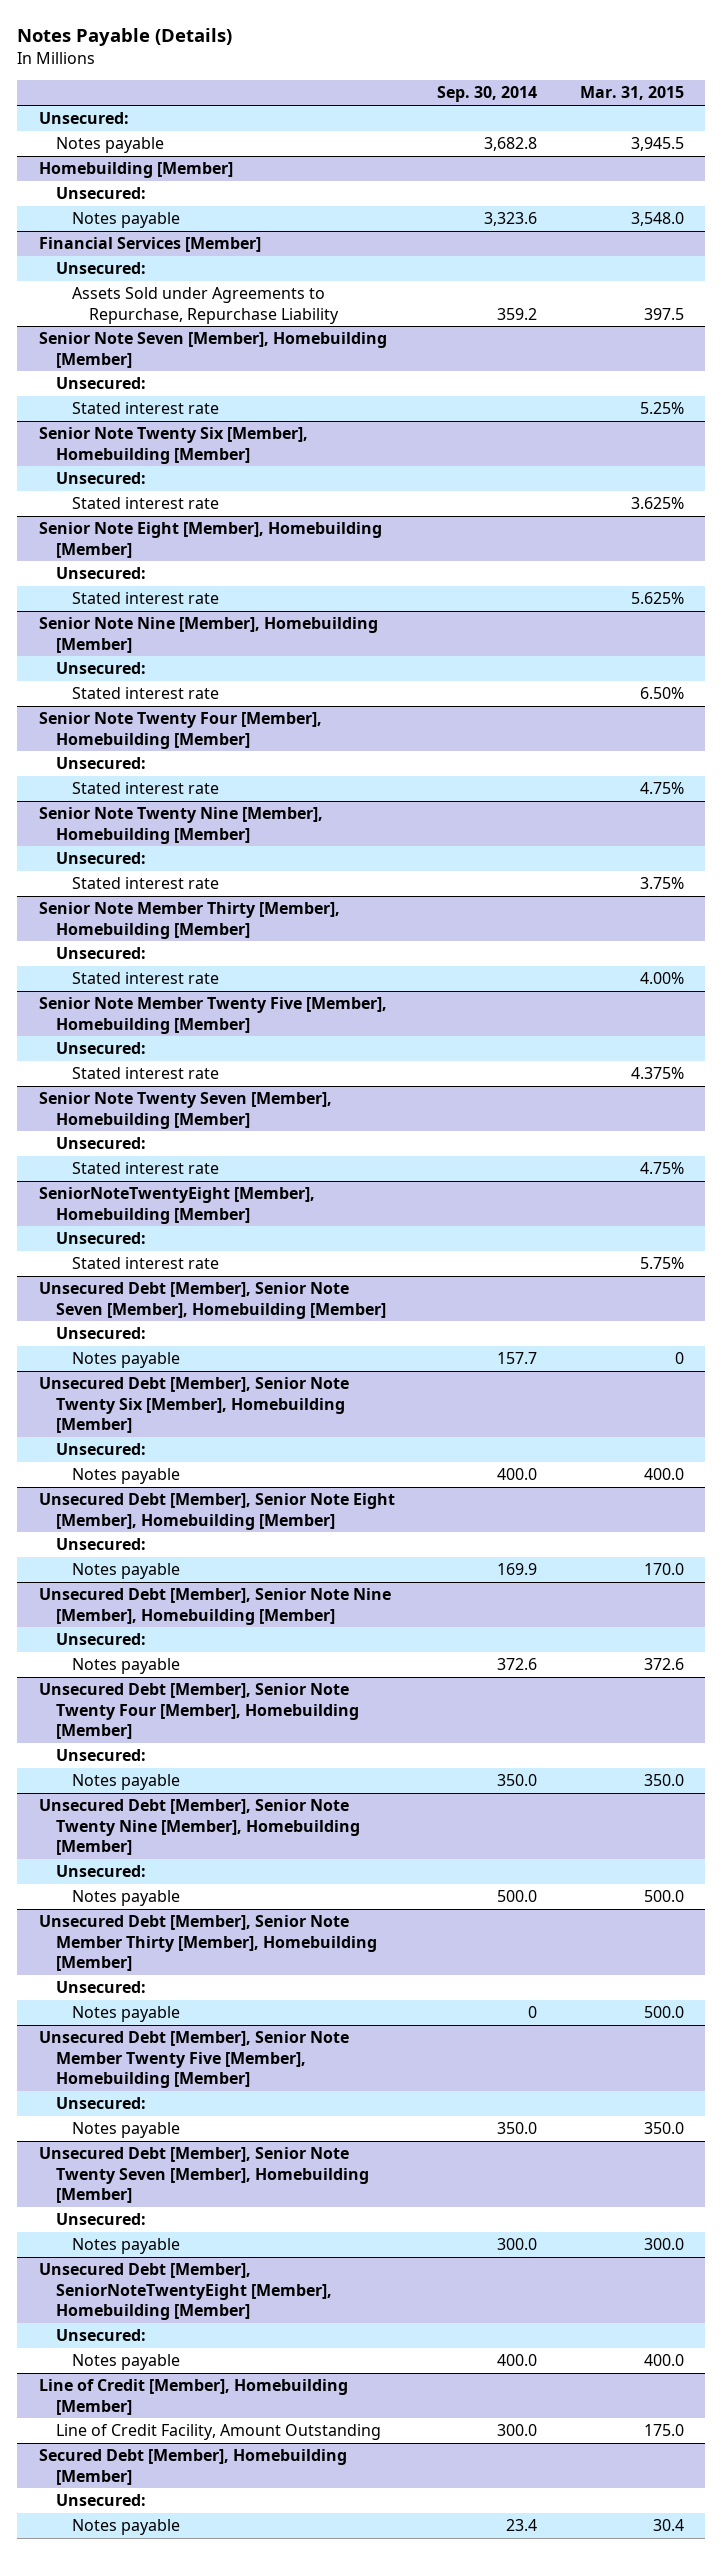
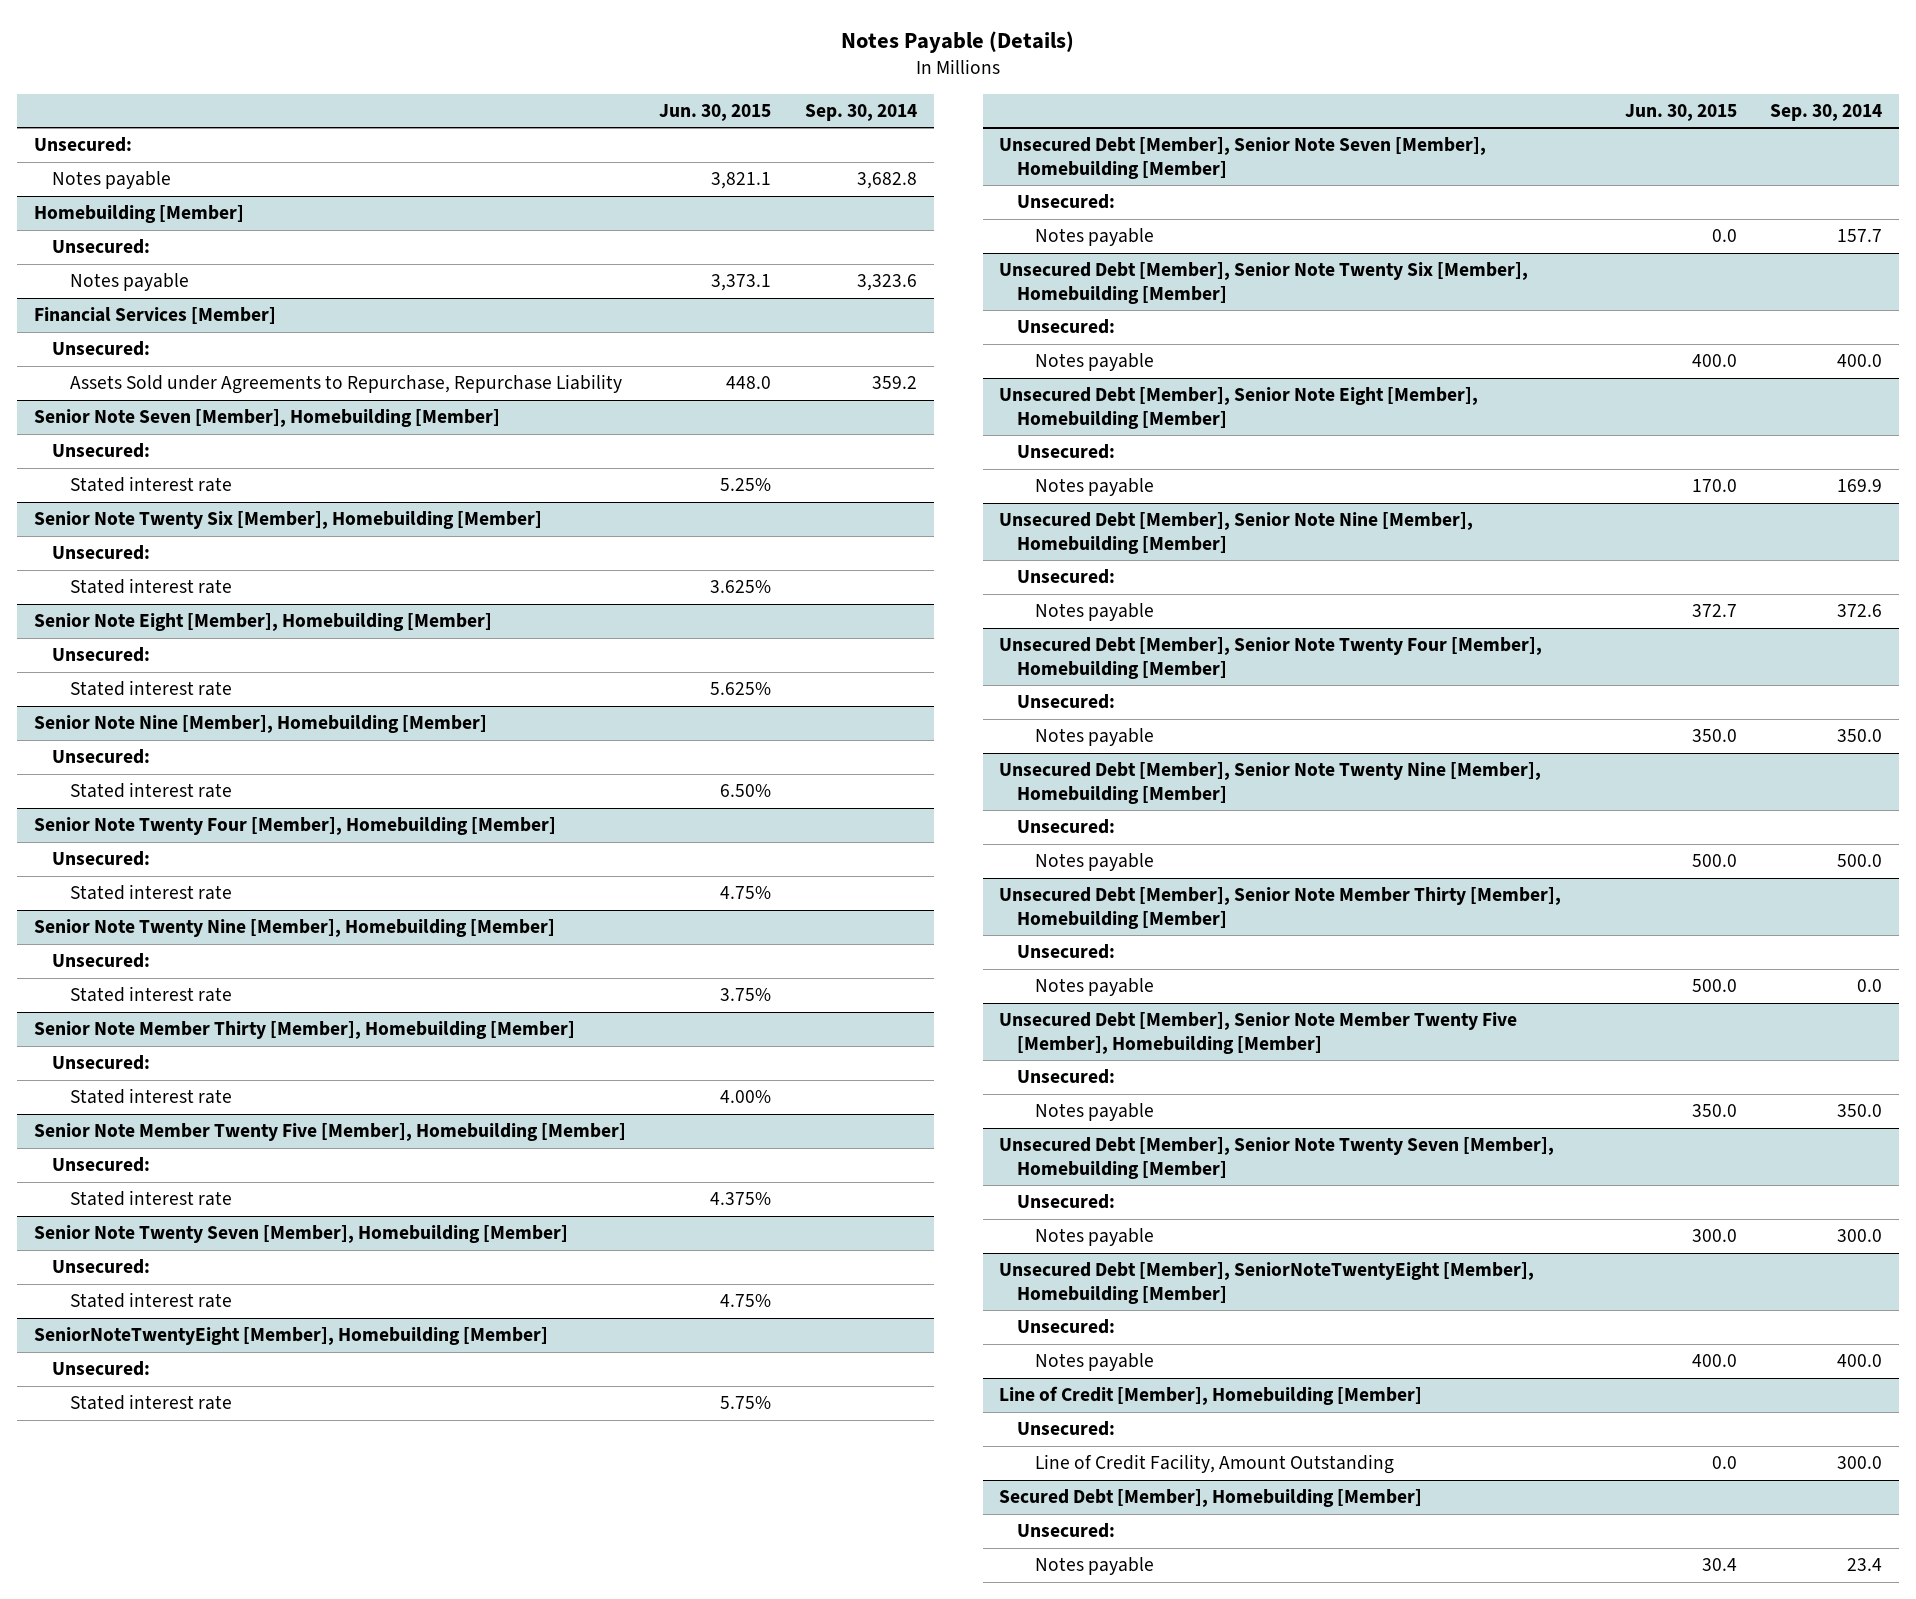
- | Sep. 30, 2014 | Mar. 31, 2015
+ | Jun. 30, 2015 | Sep. 30, 2014
@ Unsecured Debt [Member], Senior Note Member Thirty [Member], Homebuilding [Member]
- Notes payable | 0 | 500.0
+ Notes payable | 500.0 | 0.0
@ Line of Credit [Member], Homebuilding [Member]
+ Unsecured:

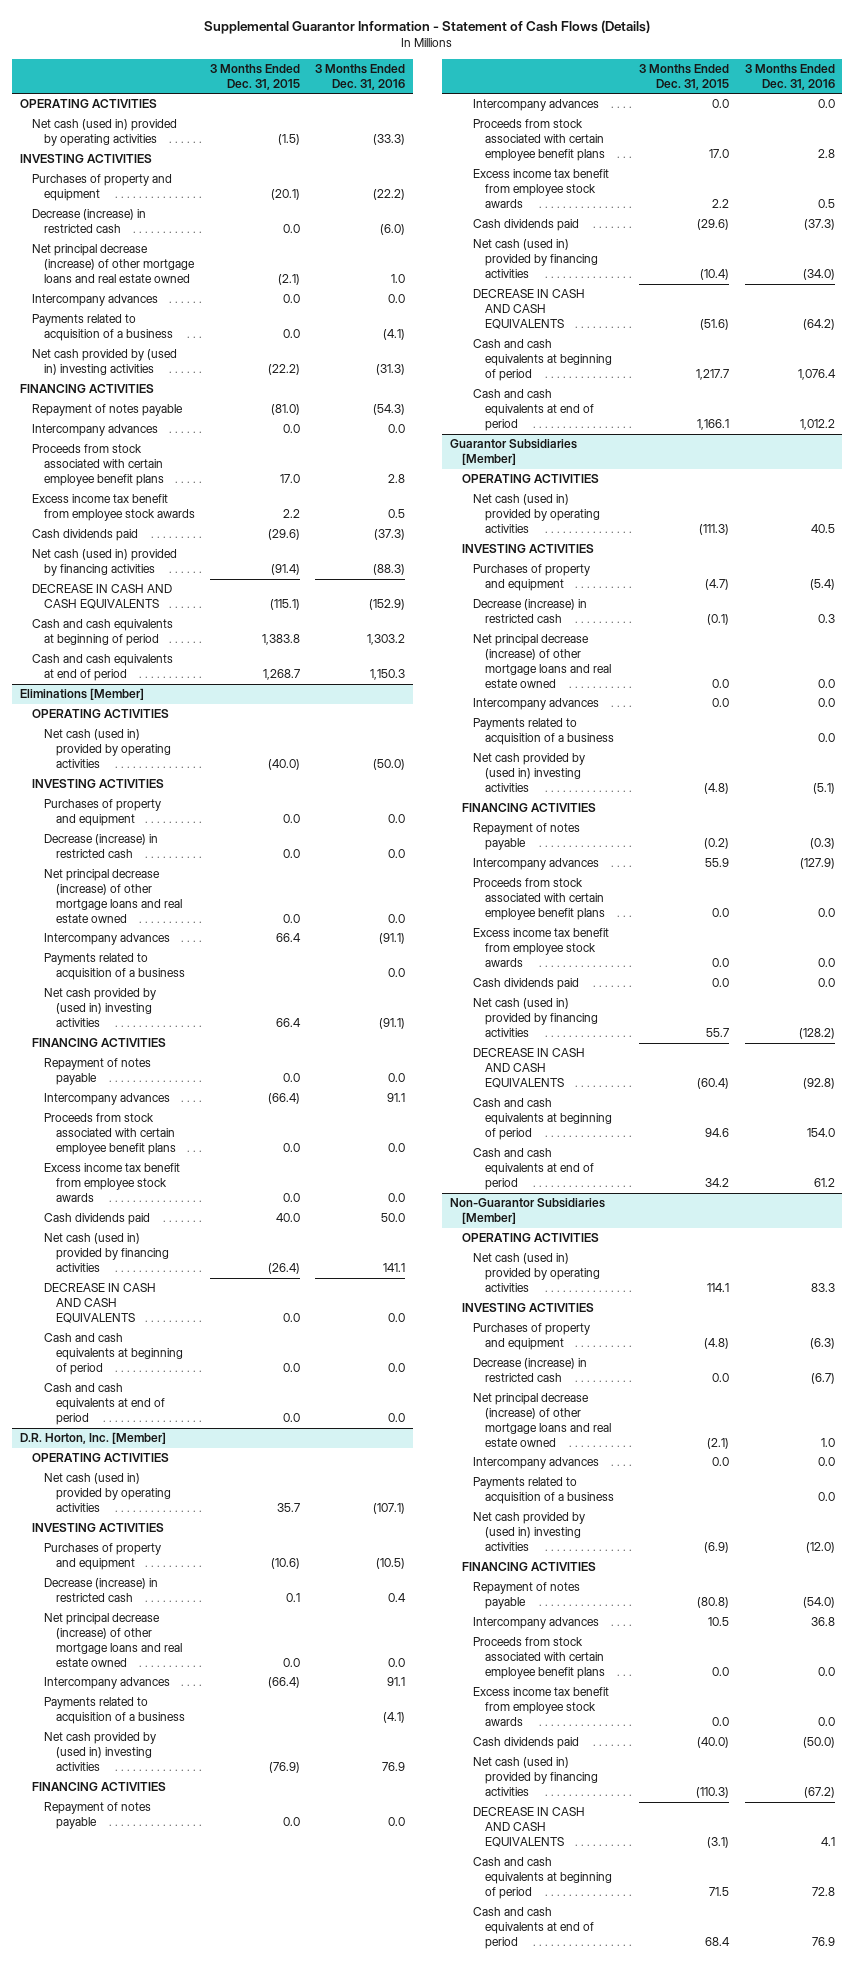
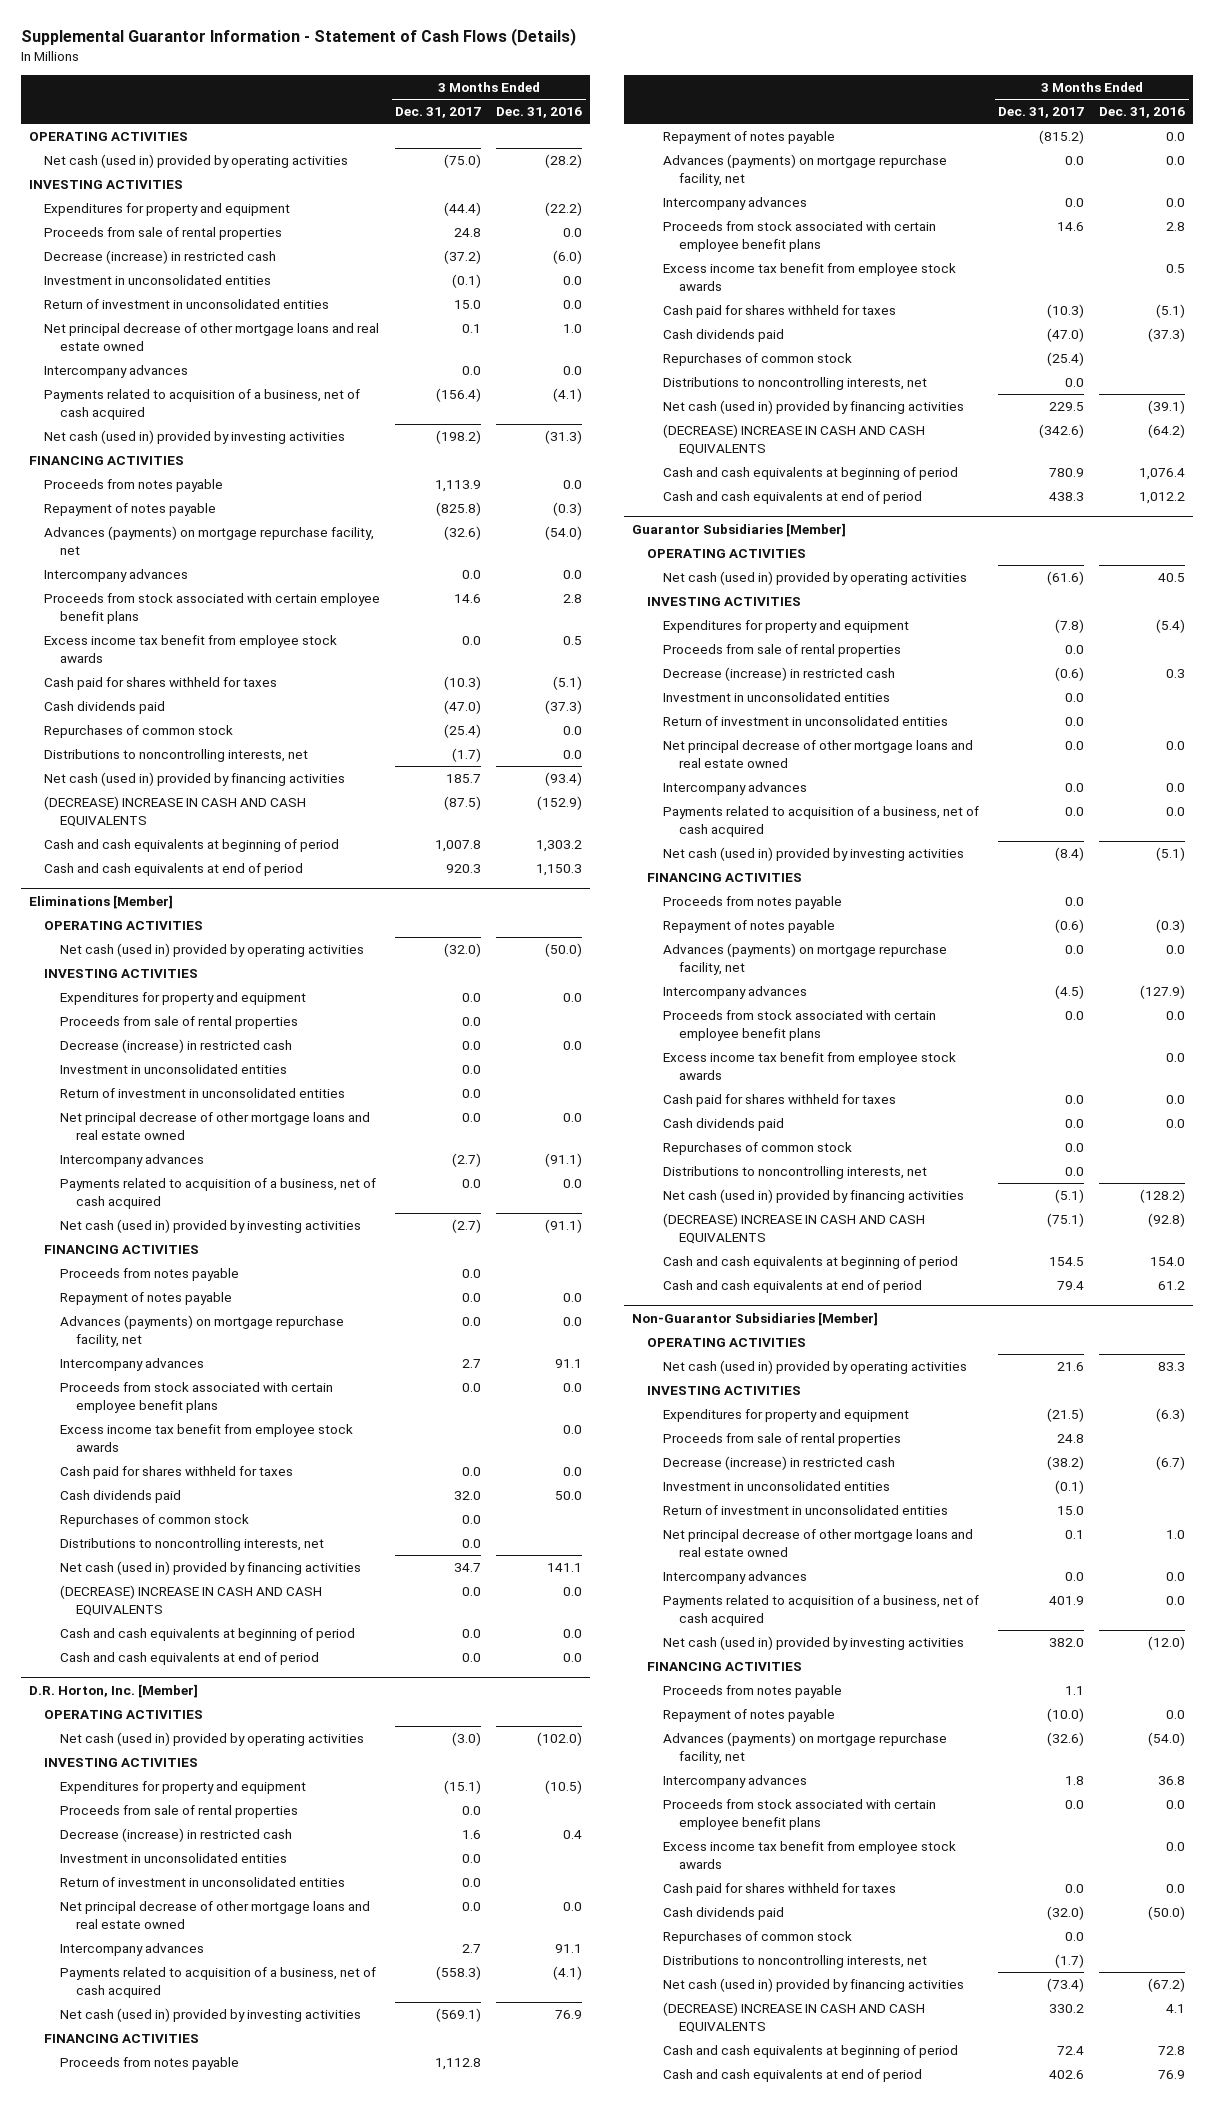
- | 3 Months Ended Dec. 31, 2015 | 3 Months Ended Dec. 31, 2016
+ | 3 Months Ended Dec. 31, 2017 | 3 Months Ended Dec. 31, 2016
- Net cash (used in) provided by operating activities | (1.5) | (33.3)
+ Net cash (used in) provided by operating activities | (75.0) | (28.2)
- Purchases of property and equipment | (20.1) | (22.2)
+ Expenditures for property and equipment | (44.4) | (22.2)
+ Proceeds from sale of rental properties | 24.8 | 0.0
- Net principal decrease (increase) of other mortgage loans and real estate owned | (2.1) | 1.0
+ Investment in unconsolidated entities | (0.1) | 0.0
+ Return of investment in unconsolidated entities | 15.0 | 0.0
+ Net principal decrease of other mortgage loans and real estate owned | 0.1 | 1.0
- Payments related to acquisition of a business | 0.0 | (4.1)
- Net cash provided by (used in) investing activities | (22.2) | (31.3)
+ Payments related to acquisition of a business, net of cash acquired | (156.4) | (4.1)
+ Net cash (used in) provided by investing activities | (198.2) | (31.3)
- Repayment of notes payable | (81.0) | (54.3)
+ Proceeds from notes payable | 1,113.9 | 0.0
+ Repayment of notes payable | (825.8) | (0.3)
+ Advances (payments) on mortgage repurchase facility, net | (32.6) | (54.0)
+ Cash paid for shares withheld for taxes | (10.3) | (5.1)
- Net cash (used in) provided by financing activities | (91.4) | (88.3)
- DECREASE IN CASH AND CASH EQUIVALENTS | (115.1) | (152.9)
+ Repurchases of common stock | (25.4) | 0.0
+ Distributions to noncontrolling interests, net | (1.7) | 0.0
+ Net cash (used in) provided by financing activities | 185.7 | (93.4)
+ (DECREASE) INCREASE IN CASH AND CASH EQUIVALENTS | (87.5) | (152.9)
@ Eliminations [Member]
- Purchases of property and equipment | 0.0 | 0.0
+ Expenditures for property and equipment | 0.0 | 0.0
+ Proceeds from sale of rental properties | 0.0 |
- Net principal decrease (increase) of other mortgage loans and real estate owned | 0.0 | 0.0
+ Investment in unconsolidated entities | 0.0 |
+ Return of investment in unconsolidated entities | 0.0 |
+ Net principal decrease of other mortgage loans and real estate owned | 0.0 | 0.0
- Payments related to acquisition of a business | | 0.0
- Net cash provided by (used in) investing activities | 66.4 | (91.1)
+ Payments related to acquisition of a business, net of cash acquired | 0.0 | 0.0
+ Net cash (used in) provided by investing activities | (2.7) | (91.1)
+ Proceeds from notes payable | 0.0 |
+ Advances (payments) on mortgage repurchase facility, net | 0.0 | 0.0
+ Cash paid for shares withheld for taxes | 0.0 | 0.0
+ Repurchases of common stock | 0.0 |
+ Distributions to noncontrolling interests, net | 0.0 |
- DECREASE IN CASH AND CASH EQUIVALENTS | 0.0 | 0.0
+ (DECREASE) INCREASE IN CASH AND CASH EQUIVALENTS | 0.0 | 0.0
@ D.R. Horton, Inc. [Member]
- Net cash (used in) provided by operating activities | 35.7 | (107.1)
+ Net cash (used in) provided by operating activities | (3.0) | (102.0)
- Purchases of property and equipment | (10.6) | (10.5)
+ Expenditures for property and equipment | (15.1) | (10.5)
+ Proceeds from sale of rental properties | 0.0 |
- Net principal decrease (increase) of other mortgage loans and real estate owned | 0.0 | 0.0
+ Investment in unconsolidated entities | 0.0 |
+ Return of investment in unconsolidated entities | 0.0 |
+ Net principal decrease of other mortgage loans and real estate owned | 0.0 | 0.0
- Payments related to acquisition of a business | | (4.1)
- Net cash provided by (used in) investing activities | (76.9) | 76.9
+ Payments related to acquisition of a business, net of cash acquired | (558.3) | (4.1)
+ Net cash (used in) provided by investing activities | (569.1) | 76.9
+ Proceeds from notes payable | 1,112.8 |
+ Advances (payments) on mortgage repurchase facility, net | 0.0 | 0.0
+ Cash paid for shares withheld for taxes | (10.3) | (5.1)
- Net cash (used in) provided by financing activities | (10.4) | (34.0)
- DECREASE IN CASH AND CASH EQUIVALENTS | (51.6) | (64.2)
+ Repurchases of common stock | (25.4) |
+ Distributions to noncontrolling interests, net | 0.0 |
+ Net cash (used in) provided by financing activities | 229.5 | (39.1)
+ (DECREASE) INCREASE IN CASH AND CASH EQUIVALENTS | (342.6) | (64.2)
@ Guarantor Subsidiaries [Member]
- Purchases of property and equipment | (4.7) | (5.4)
+ Expenditures for property and equipment | (7.8) | (5.4)
+ Proceeds from sale of rental properties | 0.0 |
- Net principal decrease (increase) of other mortgage loans and real estate owned | 0.0 | 0.0
+ Investment in unconsolidated entities | 0.0 |
+ Return of investment in unconsolidated entities | 0.0 |
+ Net principal decrease of other mortgage loans and real estate owned | 0.0 | 0.0
- Payments related to acquisition of a business | | 0.0
- Net cash provided by (used in) investing activities | (4.8) | (5.1)
+ Payments related to acquisition of a business, net of cash acquired | 0.0 | 0.0
+ Net cash (used in) provided by investing activities | (8.4) | (5.1)
+ Proceeds from notes payable | 0.0 |
+ Advances (payments) on mortgage repurchase facility, net | 0.0 | 0.0
+ Cash paid for shares withheld for taxes | 0.0 | 0.0
+ Repurchases of common stock | 0.0 |
+ Distributions to noncontrolling interests, net | 0.0 |
- DECREASE IN CASH AND CASH EQUIVALENTS | (60.4) | (92.8)
+ (DECREASE) INCREASE IN CASH AND CASH EQUIVALENTS | (75.1) | (92.8)
@ Non-Guarantor Subsidiaries [Member]
- Purchases of property and equipment | (4.8) | (6.3)
+ Expenditures for property and equipment | (21.5) | (6.3)
+ Proceeds from sale of rental properties | 24.8 |
- Net principal decrease (increase) of other mortgage loans and real estate owned | (2.1) | 1.0
+ Investment in unconsolidated entities | (0.1) |
+ Return of investment in unconsolidated entities | 15.0 |
+ Net principal decrease of other mortgage loans and real estate owned | 0.1 | 1.0
- Payments related to acquisition of a business | | 0.0
- Net cash provided by (used in) investing activities | (6.9) | (12.0)
+ Payments related to acquisition of a business, net of cash acquired | 401.9 | 0.0
+ Net cash (used in) provided by investing activities | 382.0 | (12.0)
- Repayment of notes payable | (80.8) | (54.0)
+ Proceeds from notes payable | 1.1 |
+ Repayment of notes payable | (10.0) | 0.0
+ Advances (payments) on mortgage repurchase facility, net | (32.6) | (54.0)
+ Cash paid for shares withheld for taxes | 0.0 | 0.0
+ Repurchases of common stock | 0.0 |
+ Distributions to noncontrolling interests, net | (1.7) |
- DECREASE IN CASH AND CASH EQUIVALENTS | (3.1) | 4.1
+ (DECREASE) INCREASE IN CASH AND CASH EQUIVALENTS | 330.2 | 4.1

